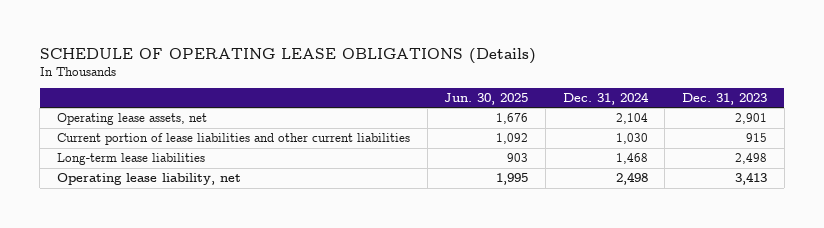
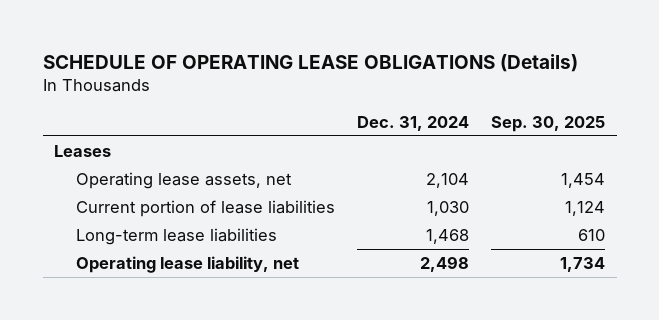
- | Jun. 30, 2025 | Dec. 31, 2024 | Dec. 31, 2023
+ | Dec. 31, 2024 | Sep. 30, 2025
+ Leases
- Current portion of lease liabilities and other current liabilities | 1,092 | 1,030 | 915
+ Current portion of lease liabilities | 1,030 | 1,124

